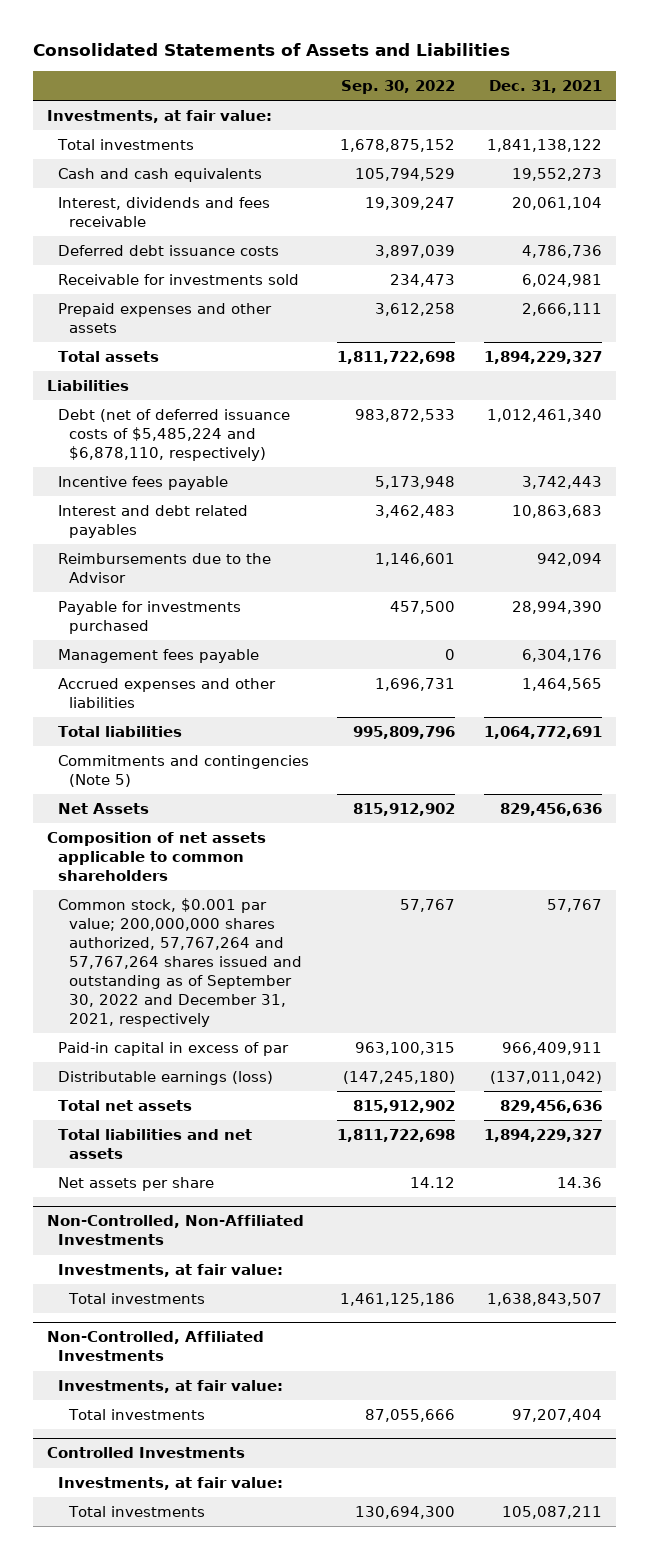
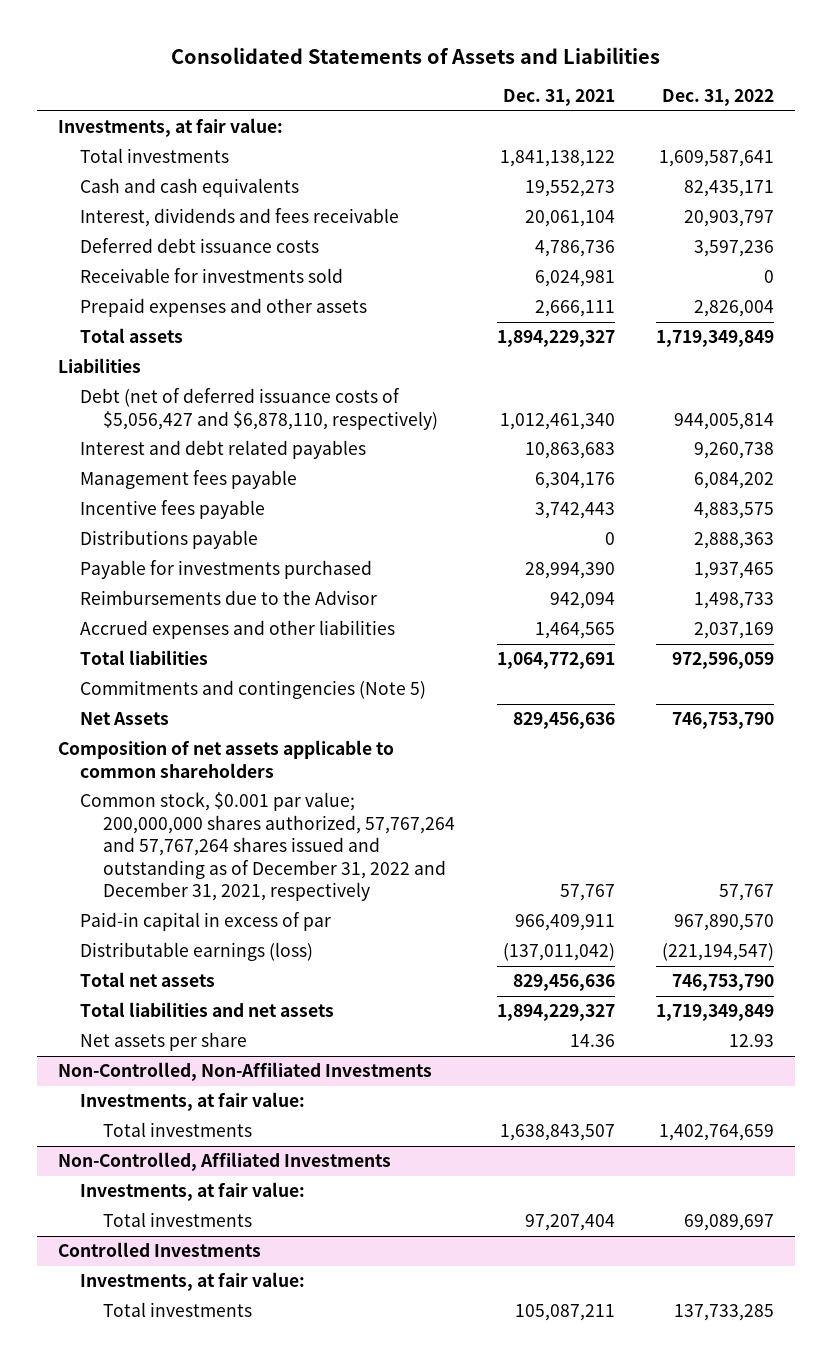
- | Sep. 30, 2022 | Dec. 31, 2021
+ | Dec. 31, 2021 | Dec. 31, 2022
- Debt (net of deferred issuance costs of $5,485,224 and $6,878,110, respectively) | 983,872,533 | 1,012,461,340
+ Debt (net of deferred issuance costs of $5,056,427 and $6,878,110, respectively) | 1,012,461,340 | 944,005,814
moved down: Incentive fees payable | 3,742,443 | 4,883,575
+ Distributions payable | 0 | 2,888,363
moved down: Payable for investments purchased | 28,994,390 | 1,937,465
moved down: Reimbursements due to the Advisor | 942,094 | 1,498,733
- Common stock, $0.001 par value; 200,000,000 shares authorized, 57,767,264 and 57,767,264 shares issued and outstanding as of September 30, 2022 and December 31, 2021, respectively | 57,767 | 57,767
+ Common stock, $0.001 par value; 200,000,000 shares authorized, 57,767,264 and 57,767,264 shares issued and outstanding as of December 31, 2022 and December 31, 2021, respectively | 57,767 | 57,767

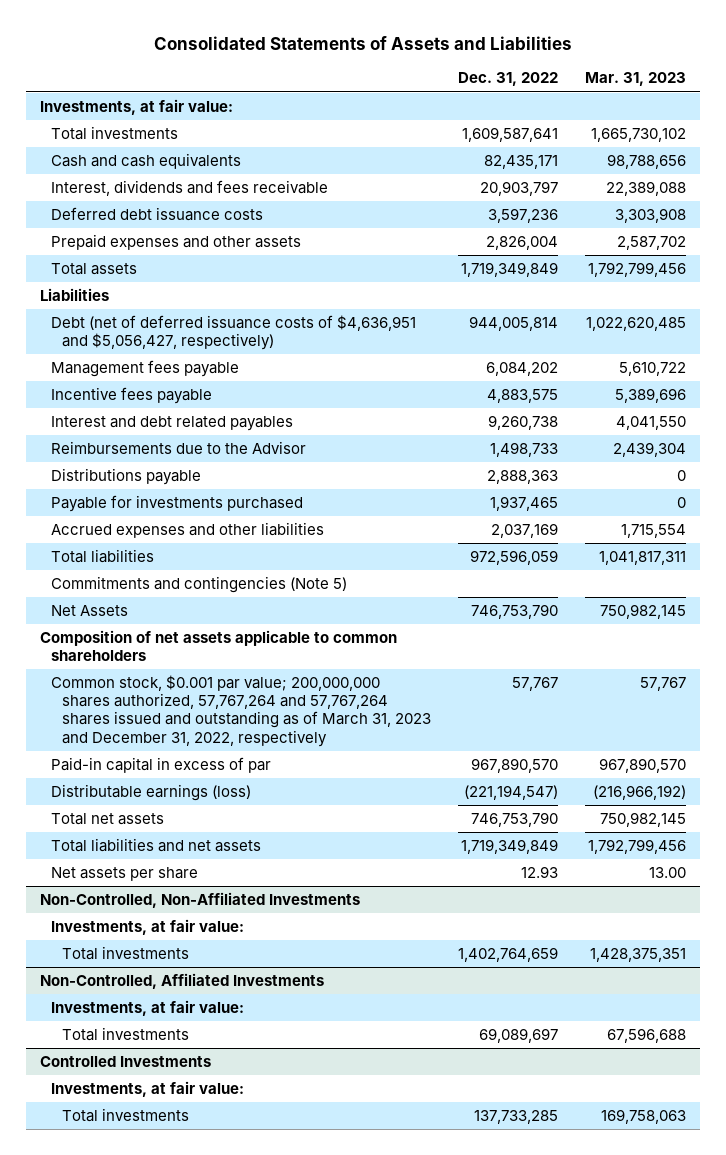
- | Dec. 31, 2021 | Dec. 31, 2022
+ | Dec. 31, 2022 | Mar. 31, 2023
- Receivable for investments sold | 6,024,981 | 0
- Debt (net of deferred issuance costs of $5,056,427 and $6,878,110, respectively) | 1,012,461,340 | 944,005,814
+ Debt (net of deferred issuance costs of $4,636,951 and $5,056,427, respectively) | 944,005,814 | 1,022,620,485
moved down: Interest and debt related payables | 9,260,738 | 4,041,550
moved up: Reimbursements due to the Advisor | 1,498,733 | 2,439,304
- Common stock, $0.001 par value; 200,000,000 shares authorized, 57,767,264 and 57,767,264 shares issued and outstanding as of December 31, 2022 and December 31, 2021, respectively | 57,767 | 57,767
+ Common stock, $0.001 par value; 200,000,000 shares authorized, 57,767,264 and 57,767,264 shares issued and outstanding as of March 31, 2023 and December 31, 2022, respectively | 57,767 | 57,767

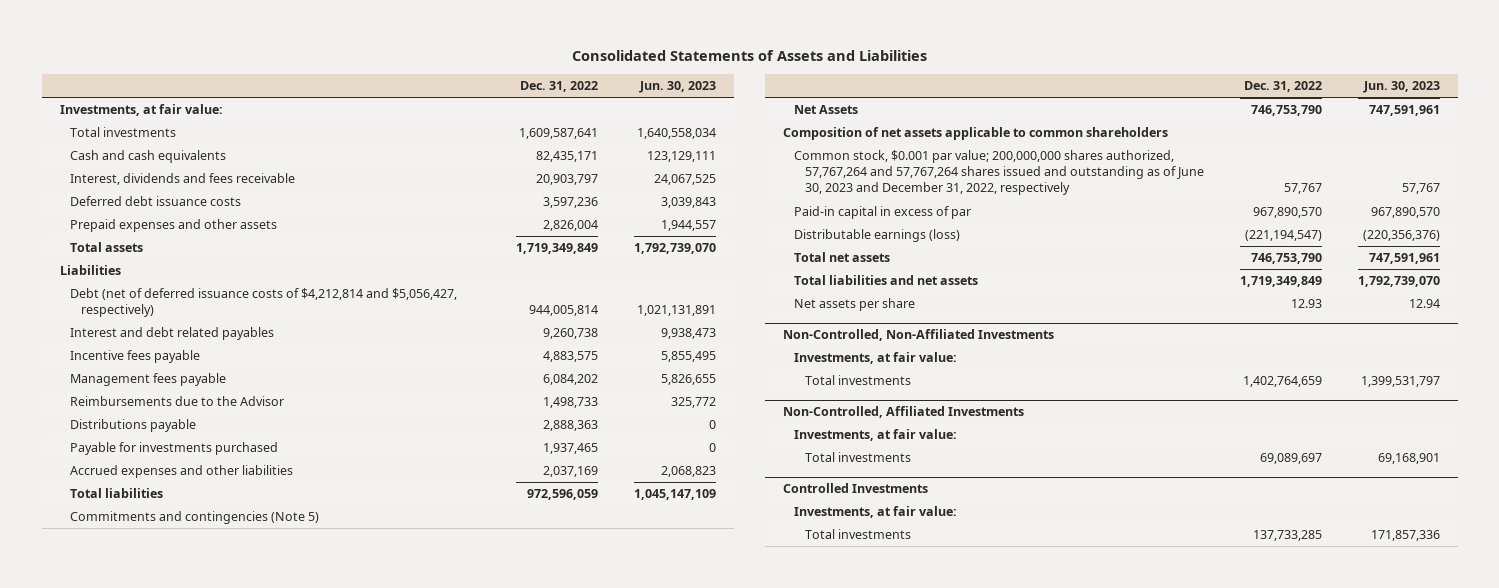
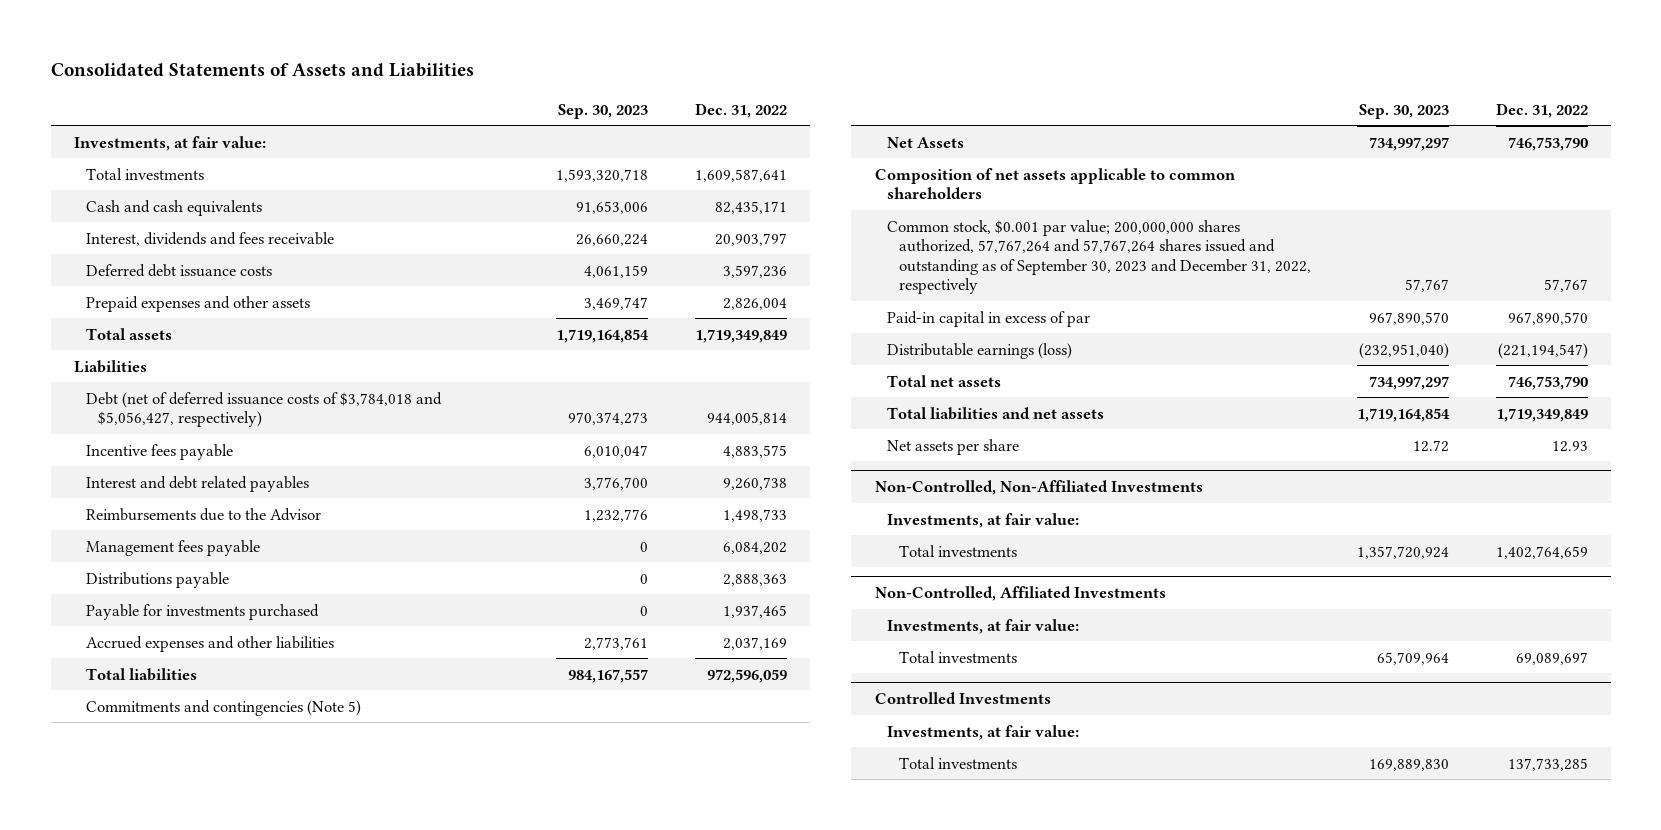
- | Dec. 31, 2022 | Jun. 30, 2023
+ | Sep. 30, 2023 | Dec. 31, 2022
- Debt (net of deferred issuance costs of $4,212,814 and $5,056,427, respectively) | 944,005,814 | 1,021,131,891
+ Debt (net of deferred issuance costs of $3,784,018 and $5,056,427, respectively) | 970,374,273 | 944,005,814
moved down: Interest and debt related payables | 3,776,700 | 9,260,738
moved down: Management fees payable | 0 | 6,084,202
- Common stock, $0.001 par value; 200,000,000 shares authorized, 57,767,264 and 57,767,264 shares issued and outstanding as of June 30, 2023 and December 31, 2022, respectively | 57,767 | 57,767
+ Common stock, $0.001 par value; 200,000,000 shares authorized, 57,767,264 and 57,767,264 shares issued and outstanding as of September 30, 2023 and December 31, 2022, respectively | 57,767 | 57,767

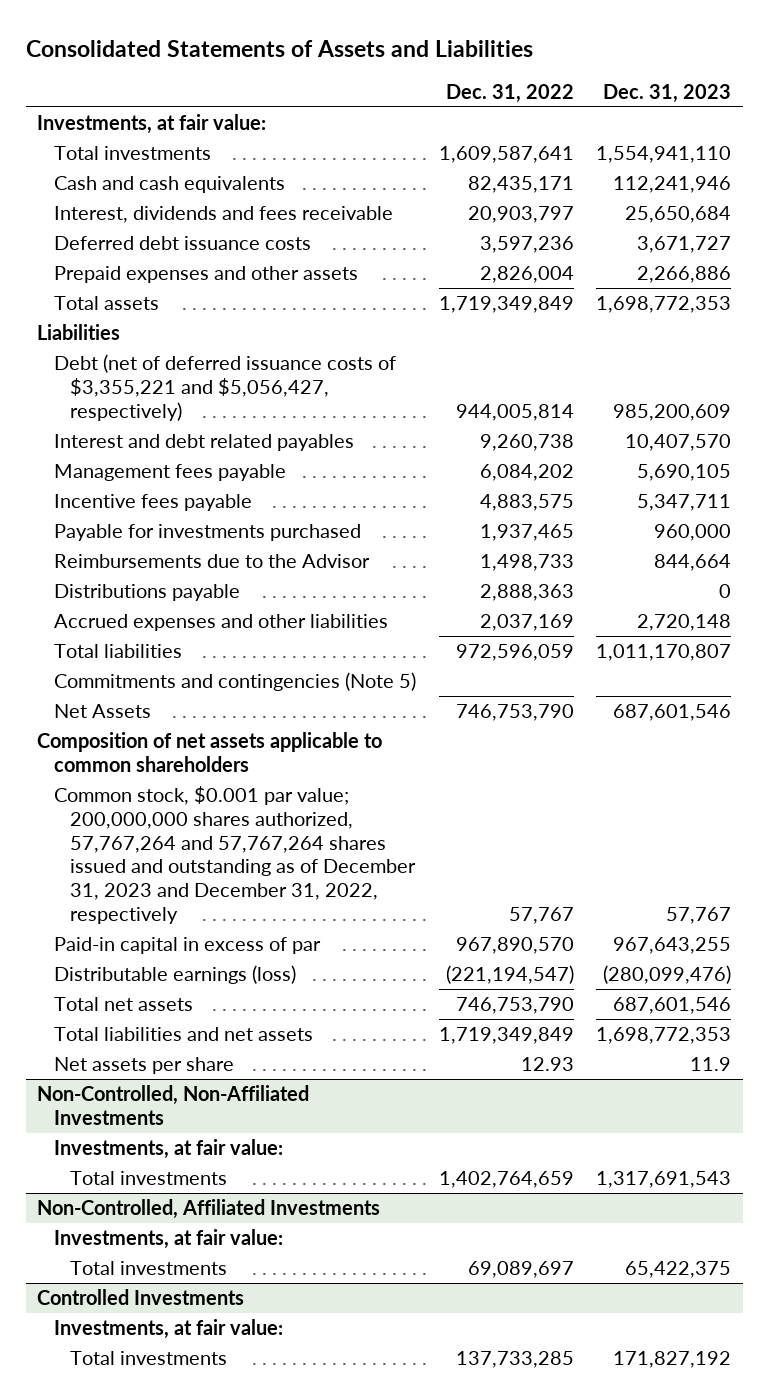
- | Sep. 30, 2023 | Dec. 31, 2022
+ | Dec. 31, 2022 | Dec. 31, 2023
- Debt (net of deferred issuance costs of $3,784,018 and $5,056,427, respectively) | 970,374,273 | 944,005,814
+ Debt (net of deferred issuance costs of $3,355,221 and $5,056,427, respectively) | 944,005,814 | 985,200,609
moved down: Incentive fees payable | 4,883,575 | 5,347,711
moved down: Reimbursements due to the Advisor | 1,498,733 | 844,664
moved down: Distributions payable | 2,888,363 | 0
- Common stock, $0.001 par value; 200,000,000 shares authorized, 57,767,264 and 57,767,264 shares issued and outstanding as of September 30, 2023 and December 31, 2022, respectively | 57,767 | 57,767
+ Common stock, $0.001 par value; 200,000,000 shares authorized, 57,767,264 and 57,767,264 shares issued and outstanding as of December 31, 2023 and December 31, 2022, respectively | 57,767 | 57,767

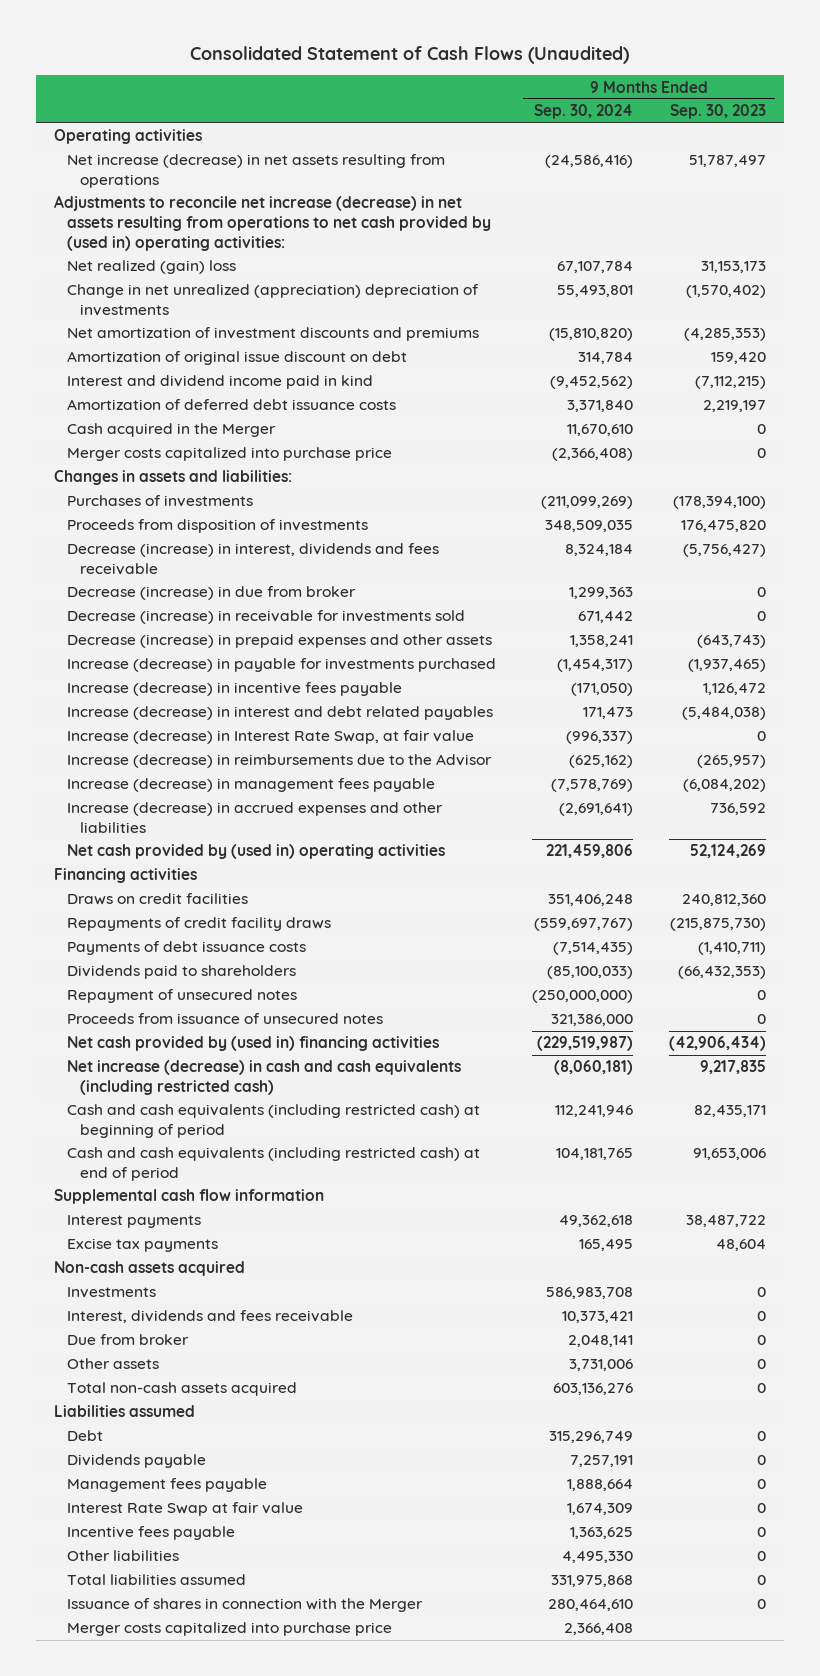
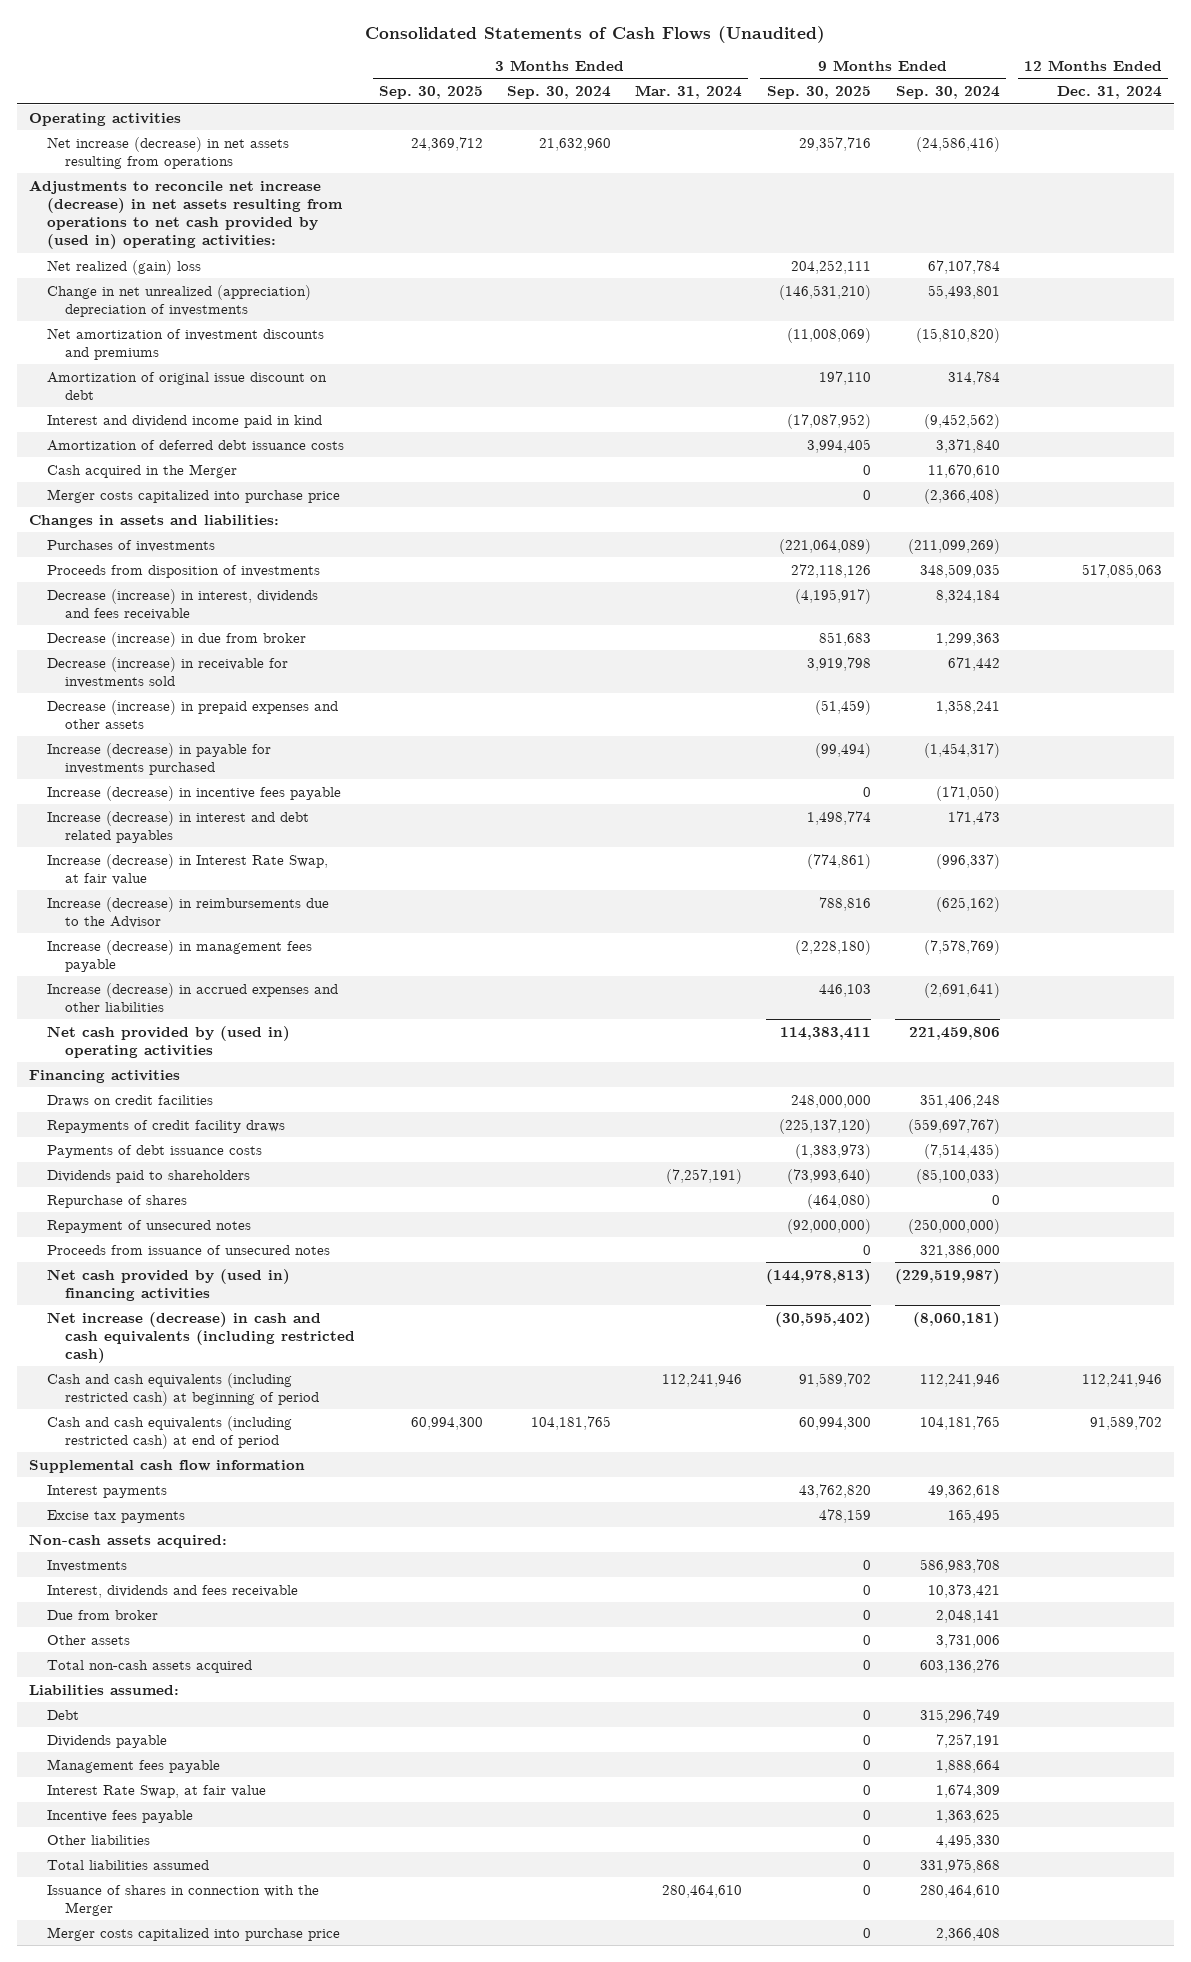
- Consolidated Statement of Cash Flows (Unaudited)
+ Consolidated Statements of Cash Flows (Unaudited)
- | 9 Months Ended Sep. 30, 2024 | 9 Months Ended Sep. 30, 2023
+ | 3 Months Ended Sep. 30, 2025 | 3 Months Ended Sep. 30, 2024 | 3 Months Ended Mar. 31, 2024 | 9 Months Ended Sep. 30, 2025 | 9 Months Ended Sep. 30, 2024 | 12 Months Ended Dec. 31, 2024
+ Repurchase of shares | | | | (464,080) | 0 |
- Non-cash assets acquired
+ Non-cash assets acquired:
- Liabilities assumed
+ Liabilities assumed:
- Interest Rate Swap at fair value | 1,674,309 | 0
+ Interest Rate Swap, at fair value | | | | 0 | 1,674,309 |

